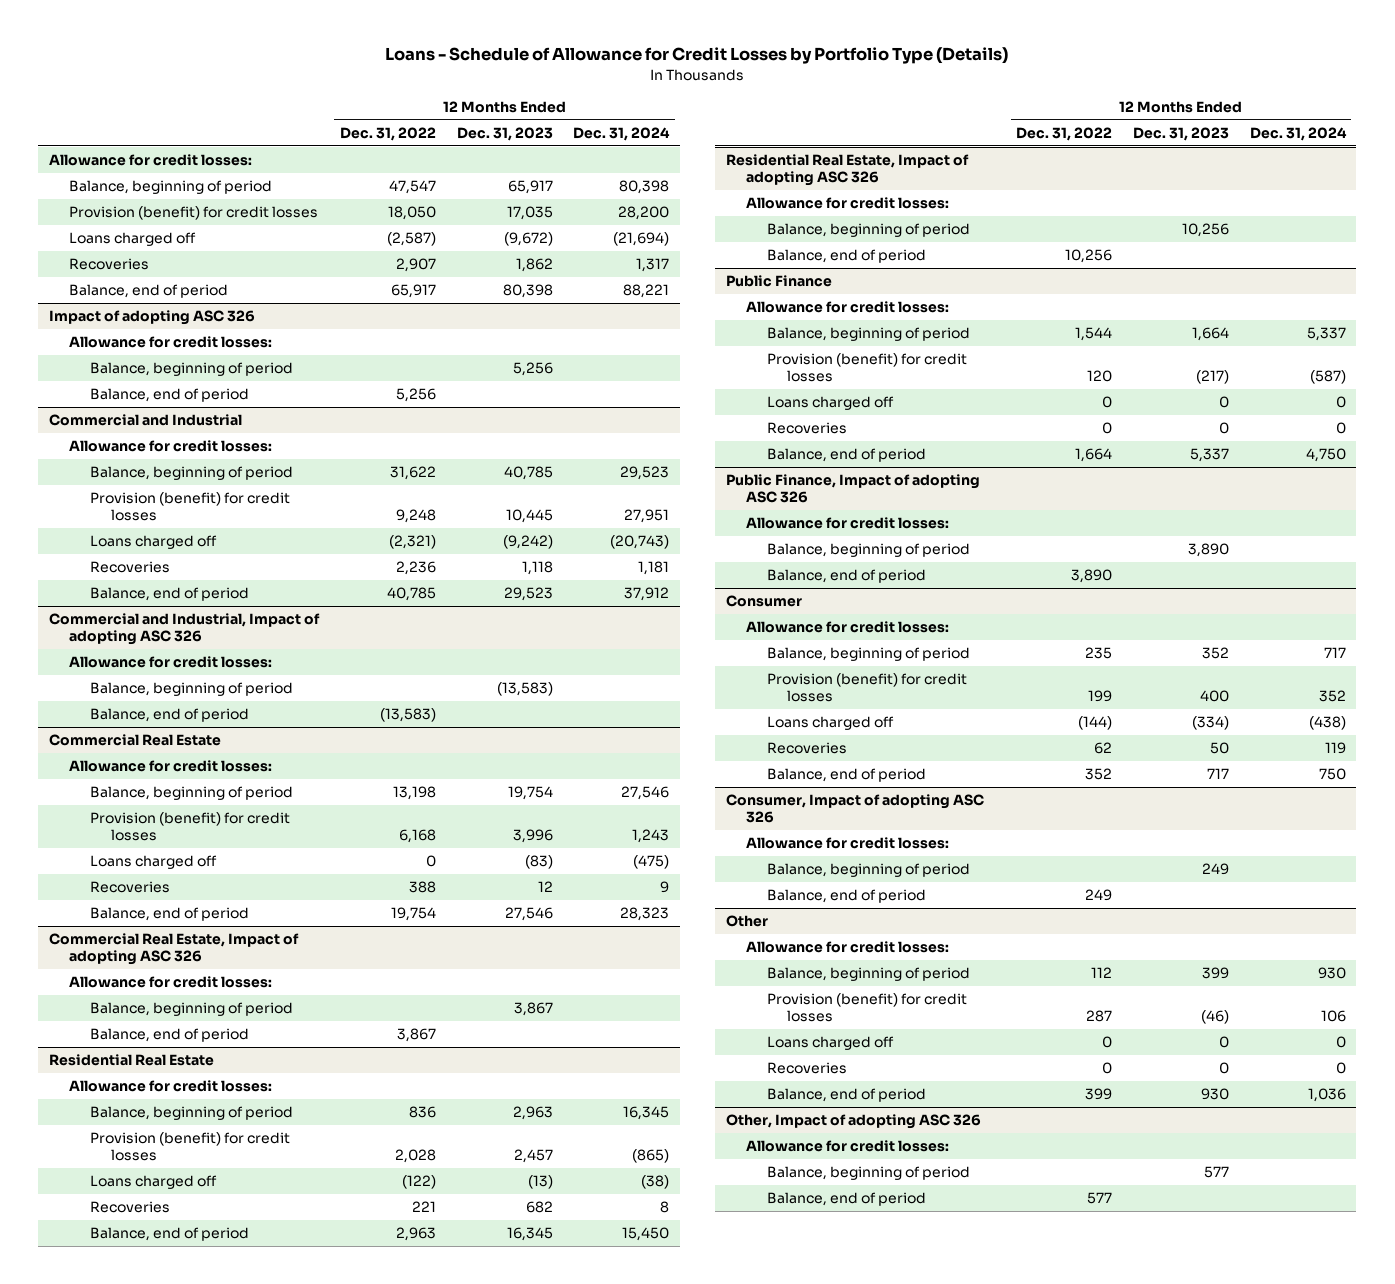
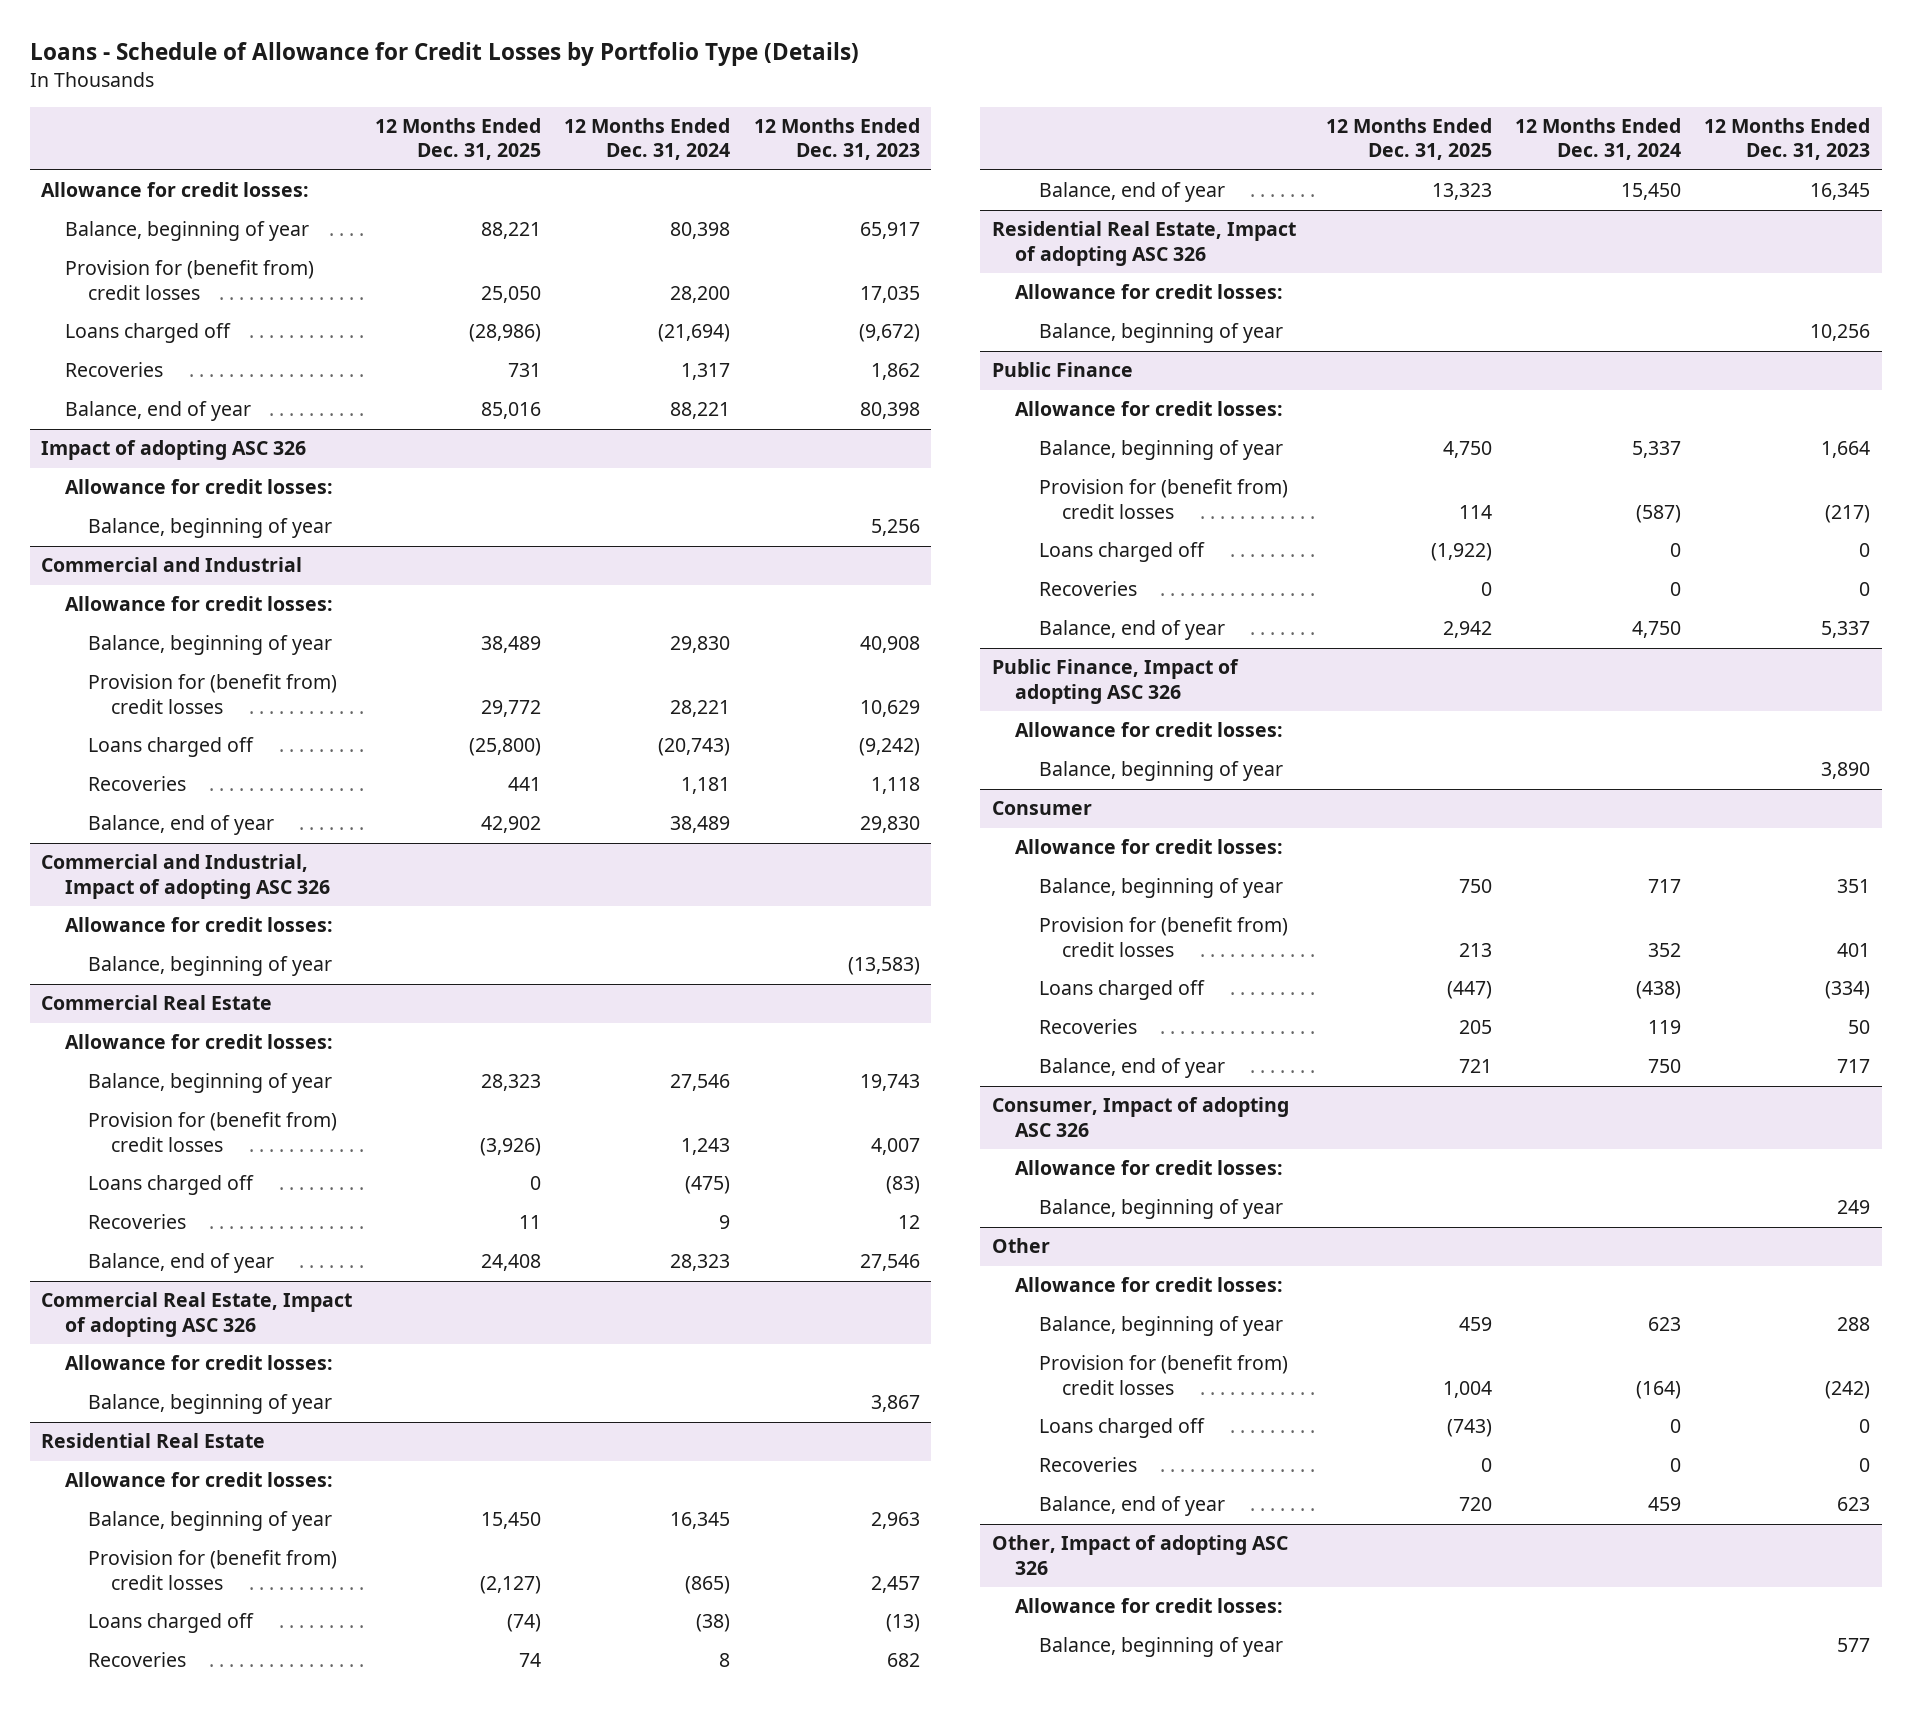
- | 12 Months Ended Dec. 31, 2022 | 12 Months Ended Dec. 31, 2023 | 12 Months Ended Dec. 31, 2024
+ | 12 Months Ended Dec. 31, 2025 | 12 Months Ended Dec. 31, 2024 | 12 Months Ended Dec. 31, 2023
- Balance, beginning of period | 47,547 | 65,917 | 80,398
- Provision (benefit) for credit losses | 18,050 | 17,035 | 28,200
+ Balance, beginning of year | 88,221 | 80,398 | 65,917
+ Provision for (benefit from) credit losses | 25,050 | 28,200 | 17,035
- Balance, end of period | 65,917 | 80,398 | 88,221
+ Balance, end of year | 85,016 | 88,221 | 80,398
@ Impact of adopting ASC 326
- Balance, beginning of period | | 5,256 |
- Balance, end of period | 5,256 | |
+ Balance, beginning of year | | | 5,256
@ Commercial and Industrial
- Balance, beginning of period | 31,622 | 40,785 | 29,523
- Provision (benefit) for credit losses | 9,248 | 10,445 | 27,951
+ Balance, beginning of year | 38,489 | 29,830 | 40,908
+ Provision for (benefit from) credit losses | 29,772 | 28,221 | 10,629
- Balance, end of period | 40,785 | 29,523 | 37,912
+ Balance, end of year | 42,902 | 38,489 | 29,830
@ Commercial and Industrial, Impact of adopting ASC 326
- Balance, beginning of period | | (13,583) |
- Balance, end of period | (13,583) | |
+ Balance, beginning of year | | | (13,583)
@ Commercial Real Estate
- Balance, beginning of period | 13,198 | 19,754 | 27,546
- Provision (benefit) for credit losses | 6,168 | 3,996 | 1,243
+ Balance, beginning of year | 28,323 | 27,546 | 19,743
+ Provision for (benefit from) credit losses | (3,926) | 1,243 | 4,007
- Balance, end of period | 19,754 | 27,546 | 28,323
+ Balance, end of year | 24,408 | 28,323 | 27,546
@ Commercial Real Estate, Impact of adopting ASC 326
- Balance, beginning of period | | 3,867 |
- Balance, end of period | 3,867 | |
+ Balance, beginning of year | | | 3,867
@ Residential Real Estate
- Balance, beginning of period | 836 | 2,963 | 16,345
- Provision (benefit) for credit losses | 2,028 | 2,457 | (865)
+ Balance, beginning of year | 15,450 | 16,345 | 2,963
+ Provision for (benefit from) credit losses | (2,127) | (865) | 2,457
- Balance, end of period | 2,963 | 16,345 | 15,450
+ Balance, end of year | 13,323 | 15,450 | 16,345
@ Residential Real Estate, Impact of adopting ASC 326
- Balance, beginning of period | | 10,256 |
- Balance, end of period | 10,256 | |
+ Balance, beginning of year | | | 10,256
@ Public Finance
- Balance, beginning of period | 1,544 | 1,664 | 5,337
- Provision (benefit) for credit losses | 120 | (217) | (587)
+ Balance, beginning of year | 4,750 | 5,337 | 1,664
+ Provision for (benefit from) credit losses | 114 | (587) | (217)
- Balance, end of period | 1,664 | 5,337 | 4,750
+ Balance, end of year | 2,942 | 4,750 | 5,337
@ Public Finance, Impact of adopting ASC 326
- Balance, beginning of period | | 3,890 |
- Balance, end of period | 3,890 | |
+ Balance, beginning of year | | | 3,890
@ Consumer
- Balance, beginning of period | 235 | 352 | 717
- Provision (benefit) for credit losses | 199 | 400 | 352
+ Balance, beginning of year | 750 | 717 | 351
+ Provision for (benefit from) credit losses | 213 | 352 | 401
- Balance, end of period | 352 | 717 | 750
+ Balance, end of year | 721 | 750 | 717
@ Consumer, Impact of adopting ASC 326
- Balance, beginning of period | | 249 |
- Balance, end of period | 249 | |
+ Balance, beginning of year | | | 249
@ Other
- Balance, beginning of period | 112 | 399 | 930
- Provision (benefit) for credit losses | 287 | (46) | 106
+ Balance, beginning of year | 459 | 623 | 288
+ Provision for (benefit from) credit losses | 1,004 | (164) | (242)
- Balance, end of period | 399 | 930 | 1,036
+ Balance, end of year | 720 | 459 | 623
@ Other, Impact of adopting ASC 326
- Balance, beginning of period | | 577 |
- Balance, end of period | 577 | |
+ Balance, beginning of year | | | 577

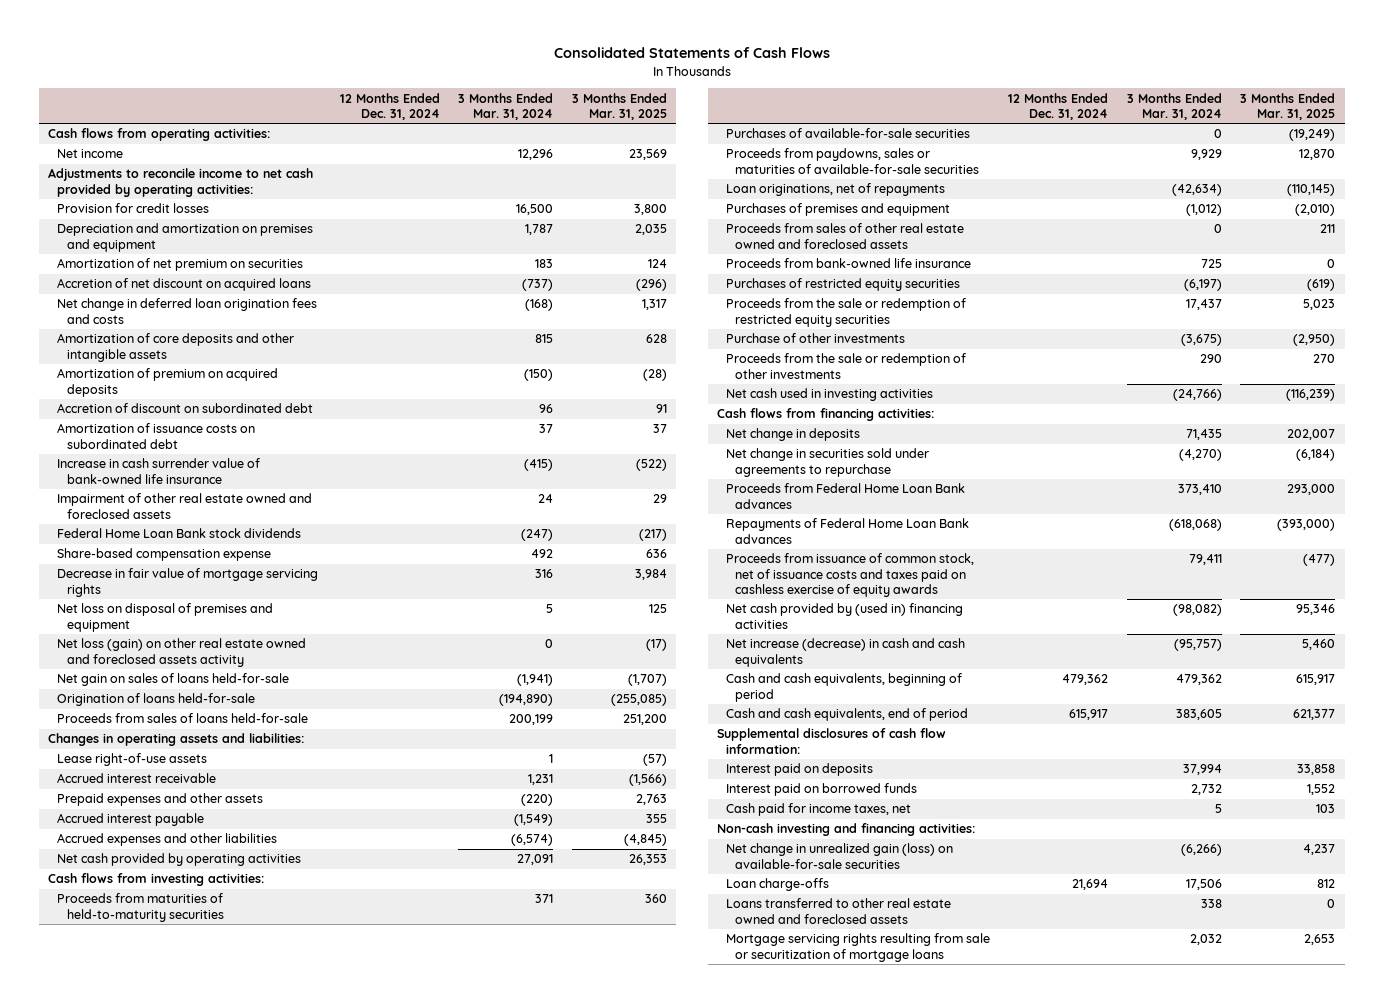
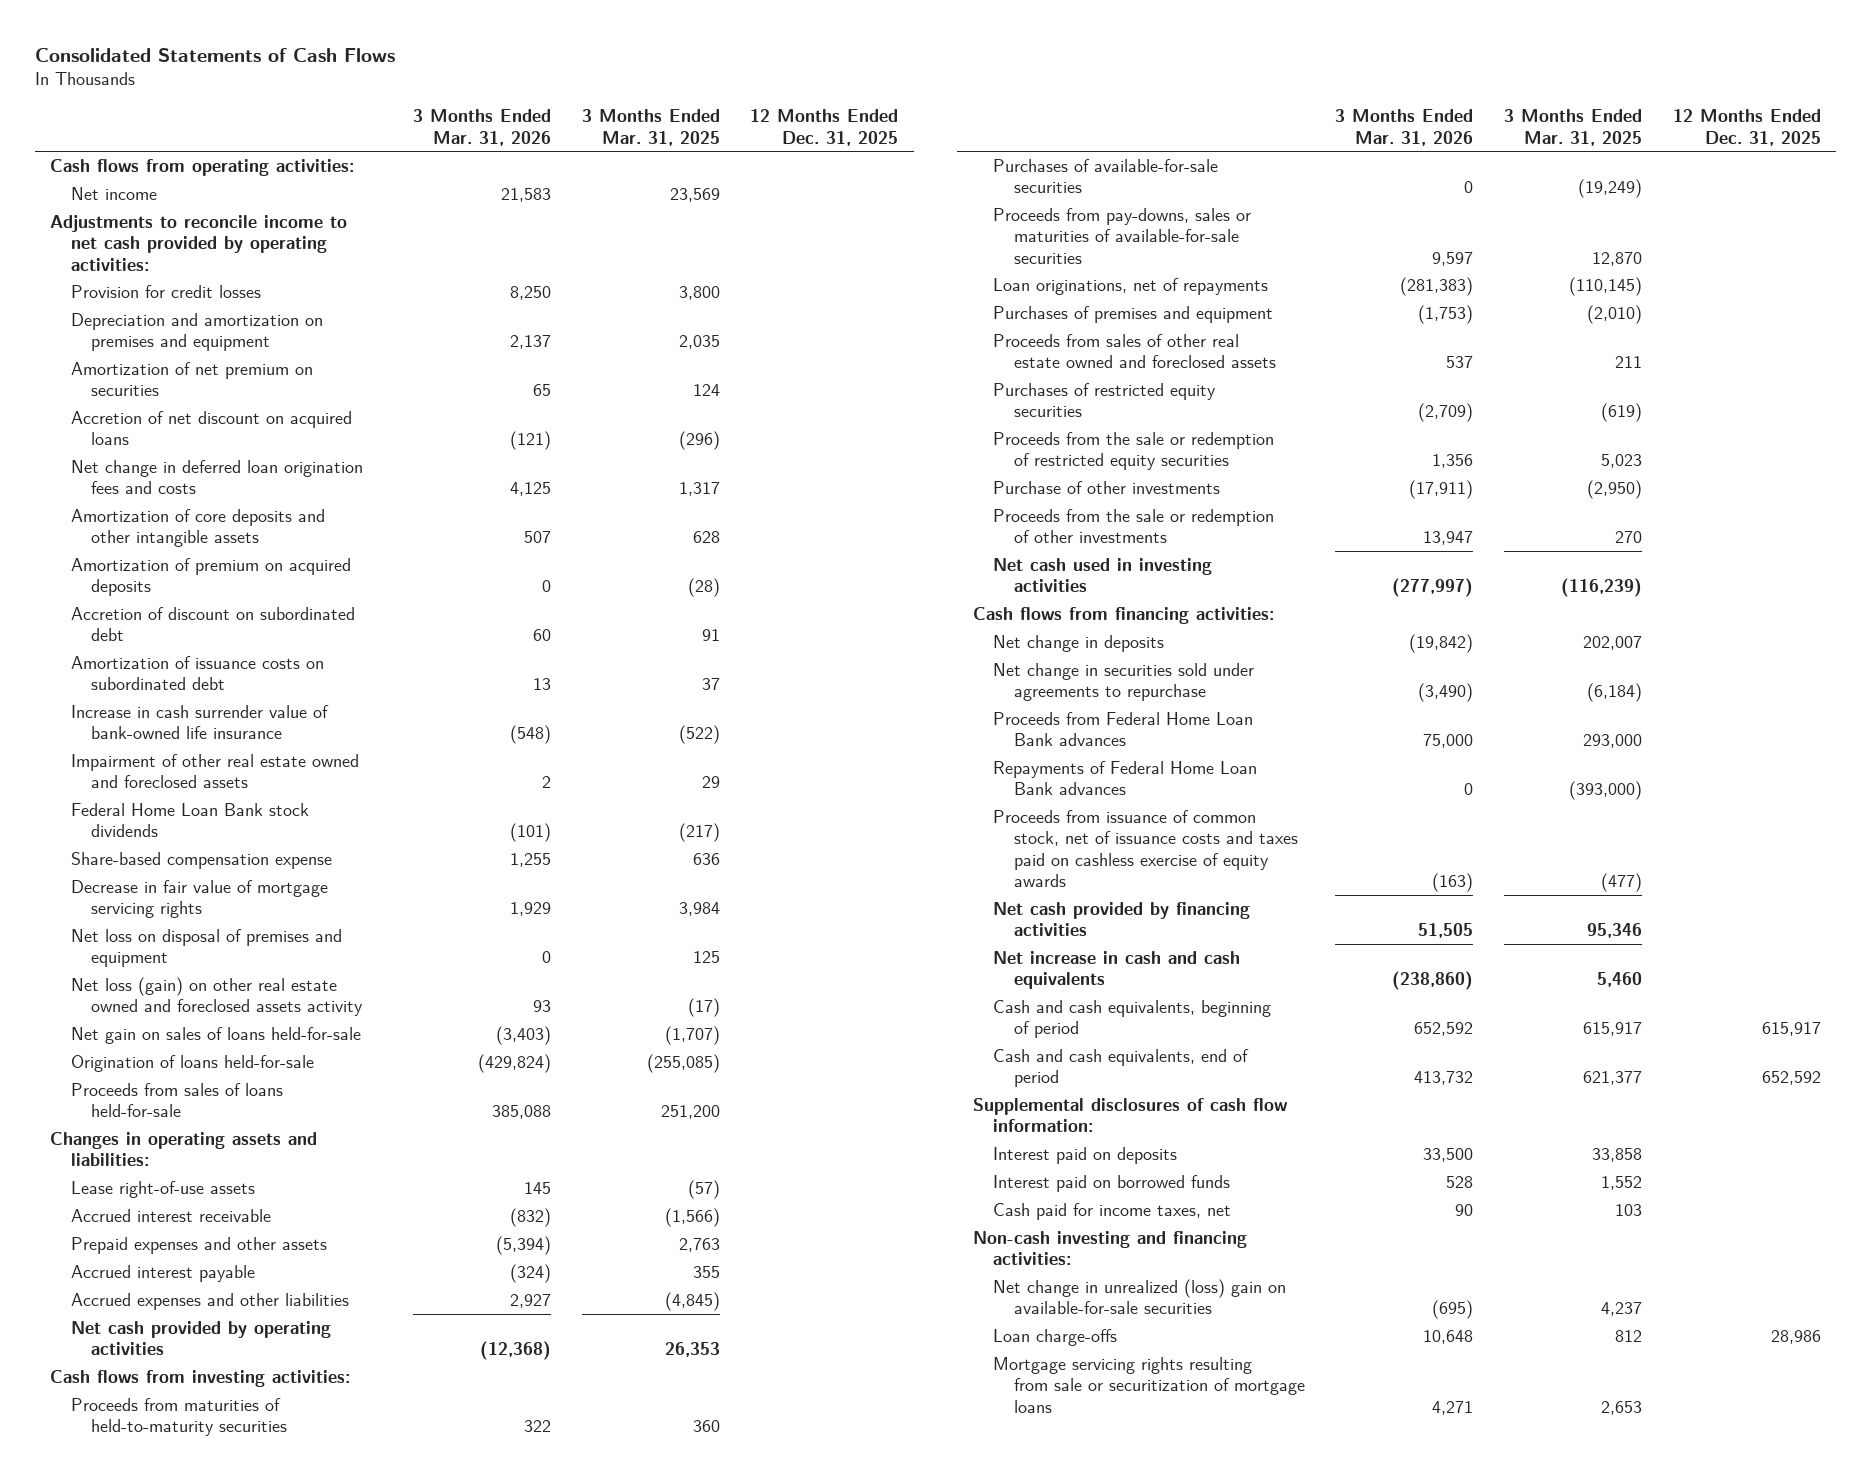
- | 12 Months Ended Dec. 31, 2024 | 3 Months Ended Mar. 31, 2024 | 3 Months Ended Mar. 31, 2025
+ | 3 Months Ended Mar. 31, 2026 | 3 Months Ended Mar. 31, 2025 | 12 Months Ended Dec. 31, 2025
- Proceeds from paydowns, sales or maturities of available-for-sale securities | | 9,929 | 12,870
+ Proceeds from pay-downs, sales or maturities of available-for-sale securities | 9,597 | 12,870 |
- Proceeds from bank-owned life insurance | | 725 | 0
- Net cash provided by (used in) financing activities | | (98,082) | 95,346
- Net increase (decrease) in cash and cash equivalents | | (95,757) | 5,460
+ Net cash provided by financing activities | 51,505 | 95,346 |
+ Net increase in cash and cash equivalents | (238,860) | 5,460 |
- Net change in unrealized gain (loss) on available-for-sale securities | | (6,266) | 4,237
+ Net change in unrealized (loss) gain on available-for-sale securities | (695) | 4,237 |
- Loans transferred to other real estate owned and foreclosed assets | | 338 | 0

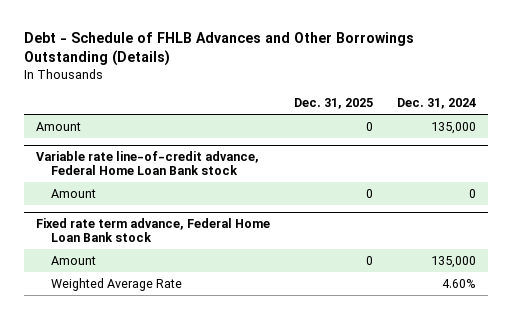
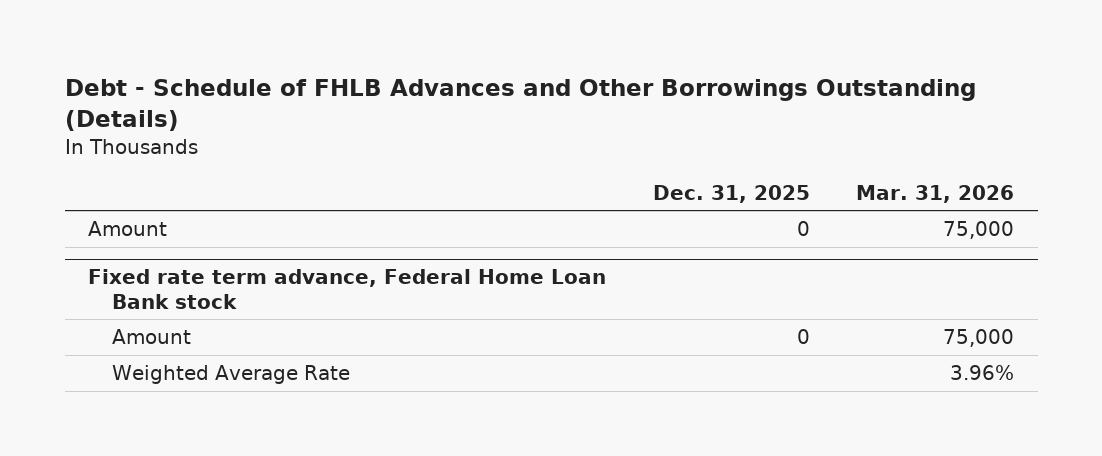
- | Dec. 31, 2025 | Dec. 31, 2024
+ | Dec. 31, 2025 | Mar. 31, 2026
- Variable rate line-of-credit advance, Federal Home Loan Bank stock
- Amount | 0 | 0

